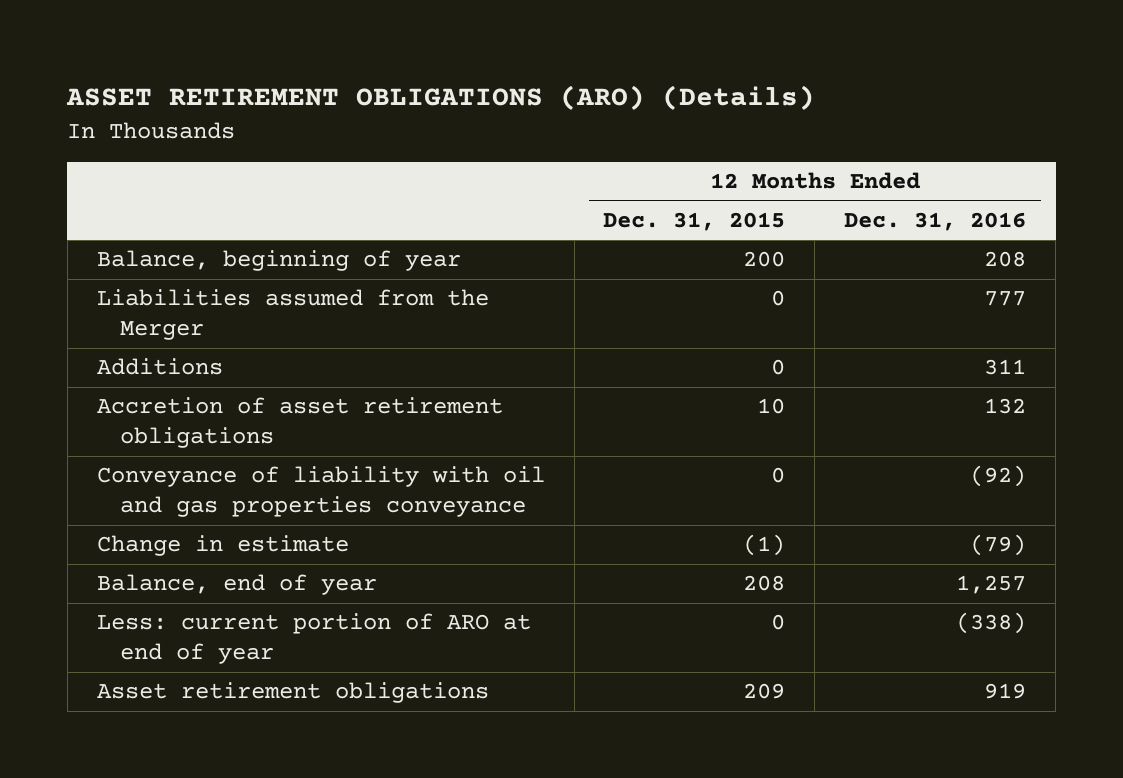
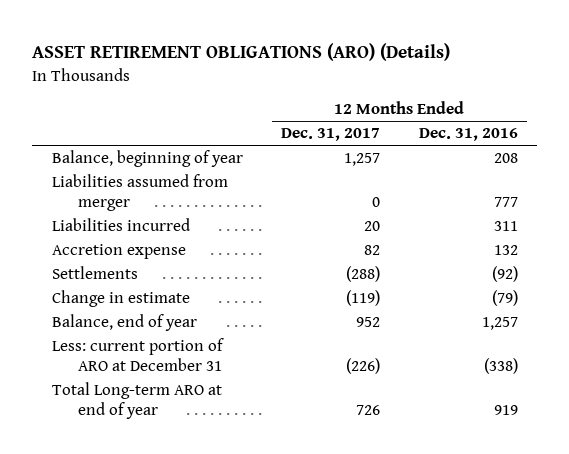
- | 12 Months Ended Dec. 31, 2015 | 12 Months Ended Dec. 31, 2016
+ | 12 Months Ended Dec. 31, 2017 | 12 Months Ended Dec. 31, 2016
- Liabilities assumed from the Merger | 0 | 777
- Additions | 0 | 311
- Accretion of asset retirement obligations | 10 | 132
- Conveyance of liability with oil and gas properties conveyance | 0 | (92)
+ Liabilities assumed from merger | 0 | 777
+ Liabilities incurred | 20 | 311
+ Accretion expense | 82 | 132
+ Settlements | (288) | (92)
- Less: current portion of ARO at end of year | 0 | (338)
- Asset retirement obligations | 209 | 919
+ Less: current portion of ARO at December 31 | (226) | (338)
+ Total Long-term ARO at end of year | 726 | 919

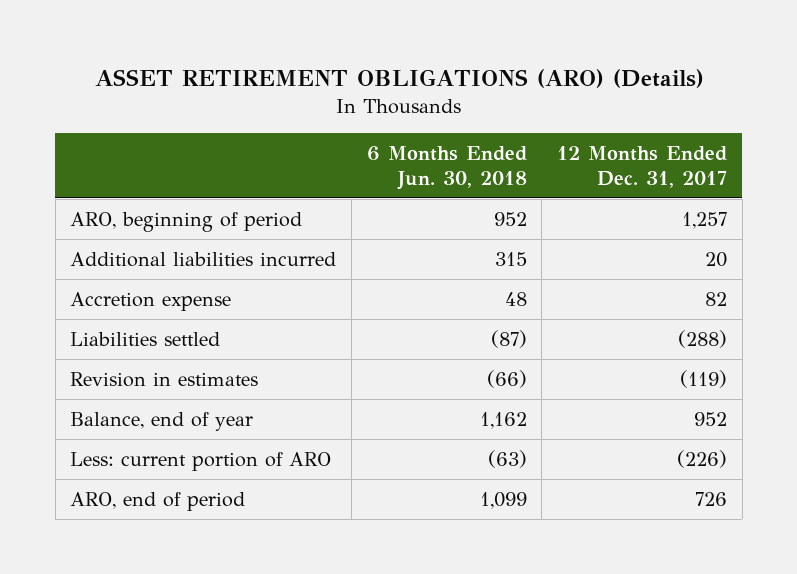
- | 12 Months Ended Dec. 31, 2017 | 12 Months Ended Dec. 31, 2016
+ | 6 Months Ended Jun. 30, 2018 | 12 Months Ended Dec. 31, 2017
- Balance, beginning of year | 1,257 | 208
- Liabilities assumed from merger | 0 | 777
- Liabilities incurred | 20 | 311
+ ARO, beginning of period | 952 | 1,257
+ Additional liabilities incurred | 315 | 20
- Settlements | (288) | (92)
- Change in estimate | (119) | (79)
+ Liabilities settled | (87) | (288)
+ Revision in estimates | (66) | (119)
- Less: current portion of ARO at December 31 | (226) | (338)
- Total Long-term ARO at end of year | 726 | 919
+ Less: current portion of ARO | (63) | (226)
+ ARO, end of period | 1,099 | 726

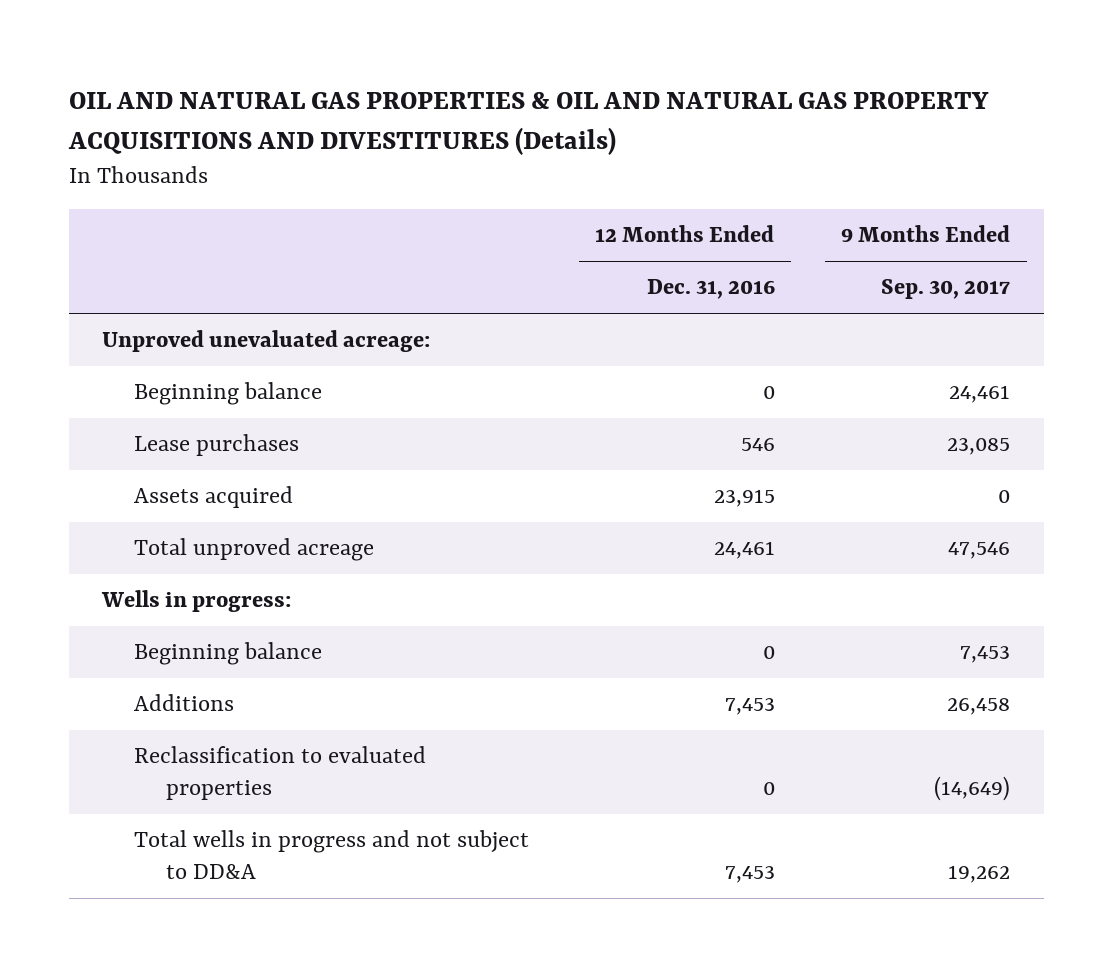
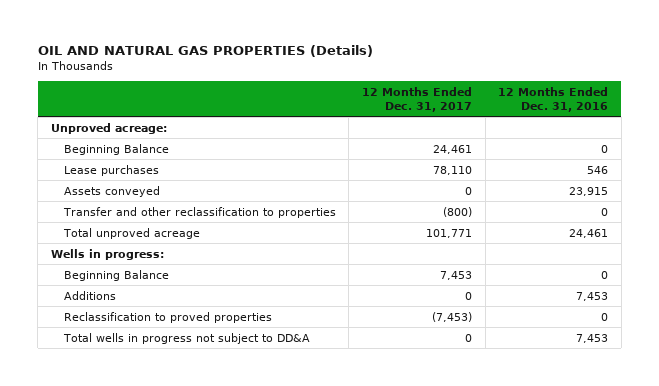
- OIL AND NATURAL GAS PROPERTIES & OIL AND NATURAL GAS PROPERTY ACQUISITIONS AND DIVESTITURES (Details)
+ OIL AND NATURAL GAS PROPERTIES (Details)
- | 12 Months Ended Dec. 31, 2016 | 9 Months Ended Sep. 30, 2017
+ | 12 Months Ended Dec. 31, 2017 | 12 Months Ended Dec. 31, 2016
- Unproved unevaluated acreage:
- Beginning balance | 0 | 24,461
+ Unproved acreage:
+ Beginning Balance | 24,461 | 0
- Assets acquired | 23,915 | 0
+ Assets conveyed | 0 | 23,915
+ Transfer and other reclassification to properties | (800) | 0
- Beginning balance | 0 | 7,453
+ Beginning Balance | 7,453 | 0
- Reclassification to evaluated properties | 0 | (14,649)
- Total wells in progress and not subject to DD&A | 7,453 | 19,262
+ Reclassification to proved properties | (7,453) | 0
+ Total wells in progress not subject to DD&A | 0 | 7,453

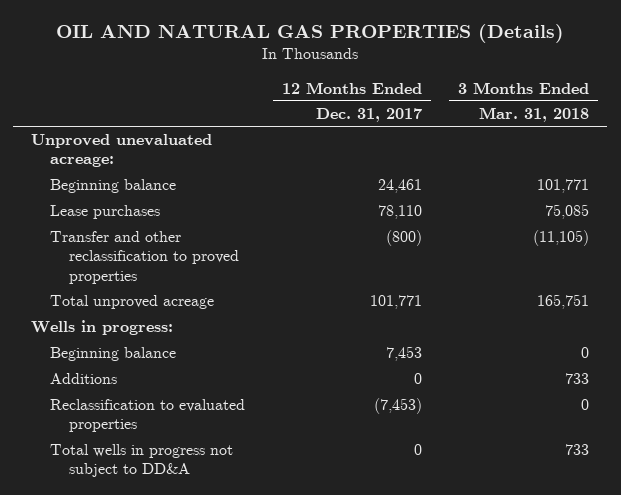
- | 12 Months Ended Dec. 31, 2017 | 12 Months Ended Dec. 31, 2016
+ | 12 Months Ended Dec. 31, 2017 | 3 Months Ended Mar. 31, 2018
- Unproved acreage:
- Beginning Balance | 24,461 | 0
+ Unproved unevaluated acreage:
+ Beginning balance | 24,461 | 101,771
- Assets conveyed | 0 | 23,915
- Transfer and other reclassification to properties | (800) | 0
+ Transfer and other reclassification to proved properties | (800) | (11,105)
- Beginning Balance | 7,453 | 0
+ Beginning balance | 7,453 | 0
- Reclassification to proved properties | (7,453) | 0
+ Reclassification to evaluated properties | (7,453) | 0

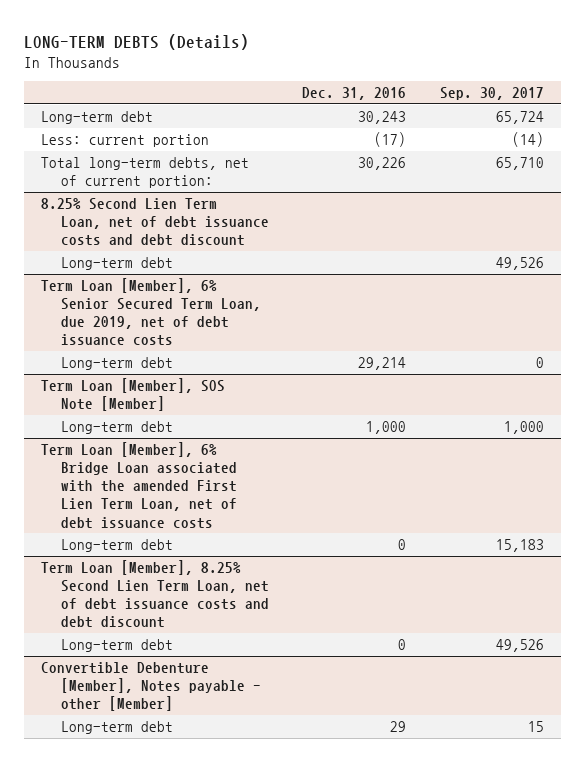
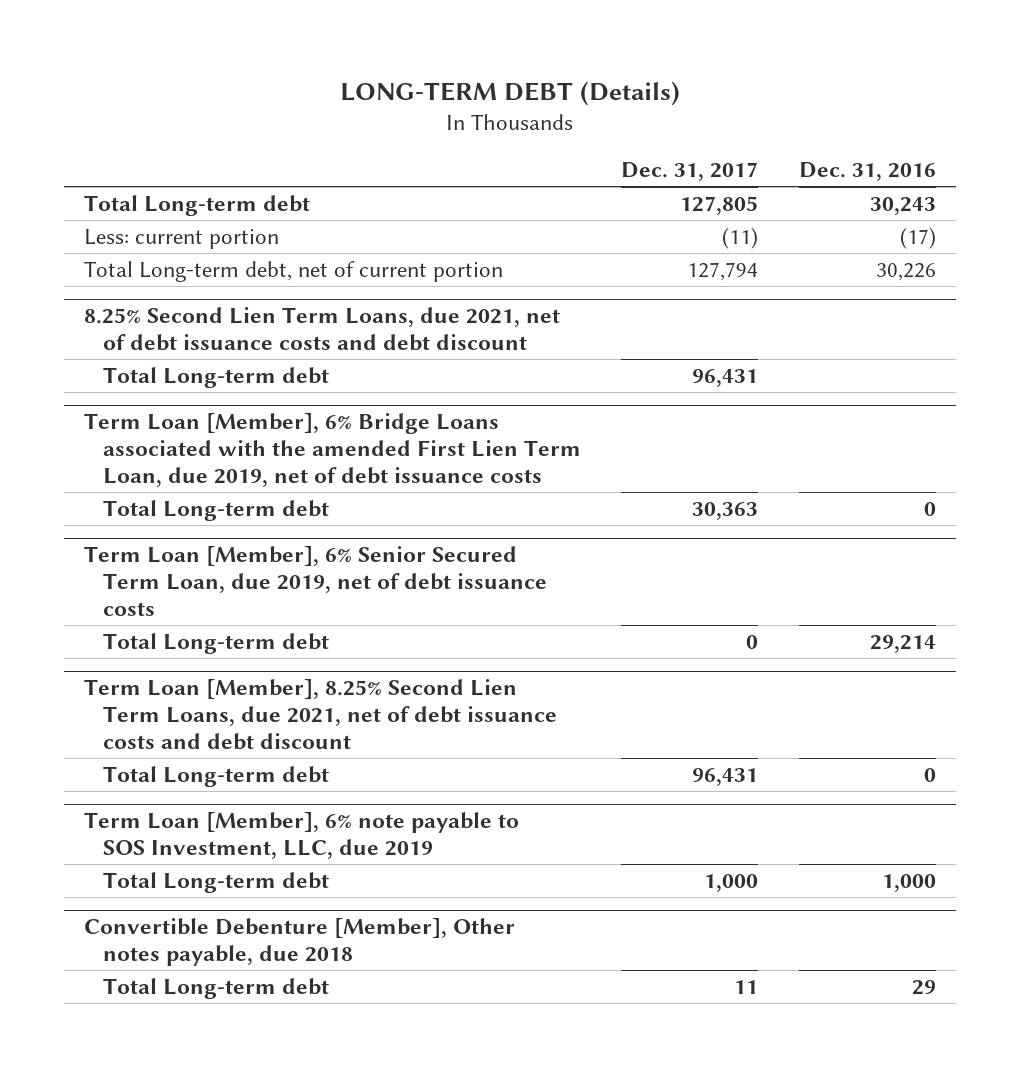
- LONG-TERM DEBTS (Details)
+ LONG-TERM DEBT (Details)
- | Dec. 31, 2016 | Sep. 30, 2017
+ | Dec. 31, 2017 | Dec. 31, 2016
- Long-term debt | 30,243 | 65,724
+ Total Long-term debt | 127,805 | 30,243
- Total long-term debts, net of current portion: | 30,226 | 65,710
- 8.25% Second Lien Term Loan, net of debt issuance costs and debt discount
- Long-term debt | | 49,526
+ Total Long-term debt, net of current portion | 127,794 | 30,226
+ 8.25% Second Lien Term Loans, due 2021, net of debt issuance costs and debt discount
+ Total Long-term debt | 96,431 |
+ Term Loan [Member], 6% Bridge Loans associated with the amended First Lien Term Loan, due 2019, net of debt issuance costs
+ Total Long-term debt | 30,363 | 0
@ Term Loan [Member], 6% Senior Secured Term Loan, due 2019, net of debt issuance costs
- Long-term debt | 29,214 | 0
- Term Loan [Member], SOS Note [Member]
- Long-term debt | 1,000 | 1,000
- Term Loan [Member], 6% Bridge Loan associated with the amended First Lien Term Loan, net of debt issuance costs
- Long-term debt | 0 | 15,183
- Term Loan [Member], 8.25% Second Lien Term Loan, net of debt issuance costs and debt discount
- Long-term debt | 0 | 49,526
- Convertible Debenture [Member], Notes payable - other [Member]
- Long-term debt | 29 | 15
@ Term Loan [Member], 6% Senior Secured Term Loan, due 2019, net of debt issuance costs
+ Total Long-term debt | 0 | 29,214
+ Term Loan [Member], 8.25% Second Lien Term Loans, due 2021, net of debt issuance costs and debt discount
+ Total Long-term debt | 96,431 | 0
+ Term Loan [Member], 6% note payable to SOS Investment, LLC, due 2019
+ Total Long-term debt | 1,000 | 1,000
+ Convertible Debenture [Member], Other notes payable, due 2018
+ Total Long-term debt | 11 | 29

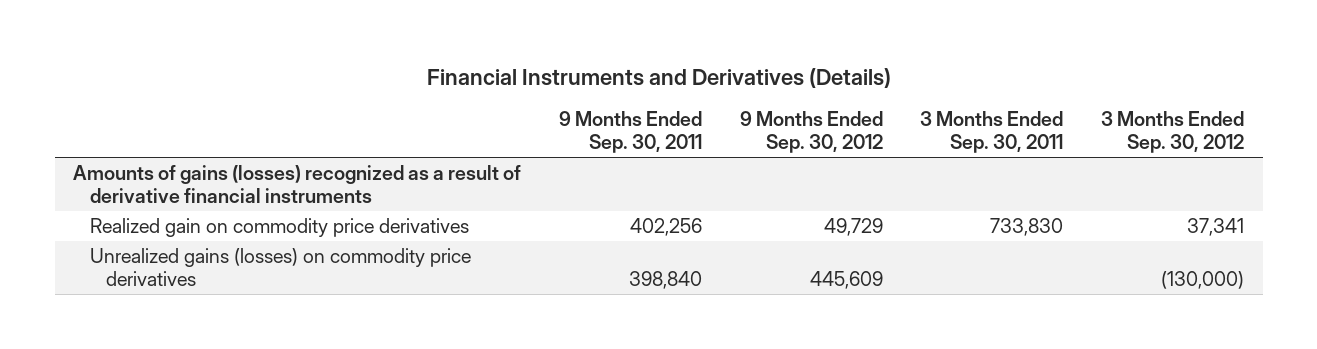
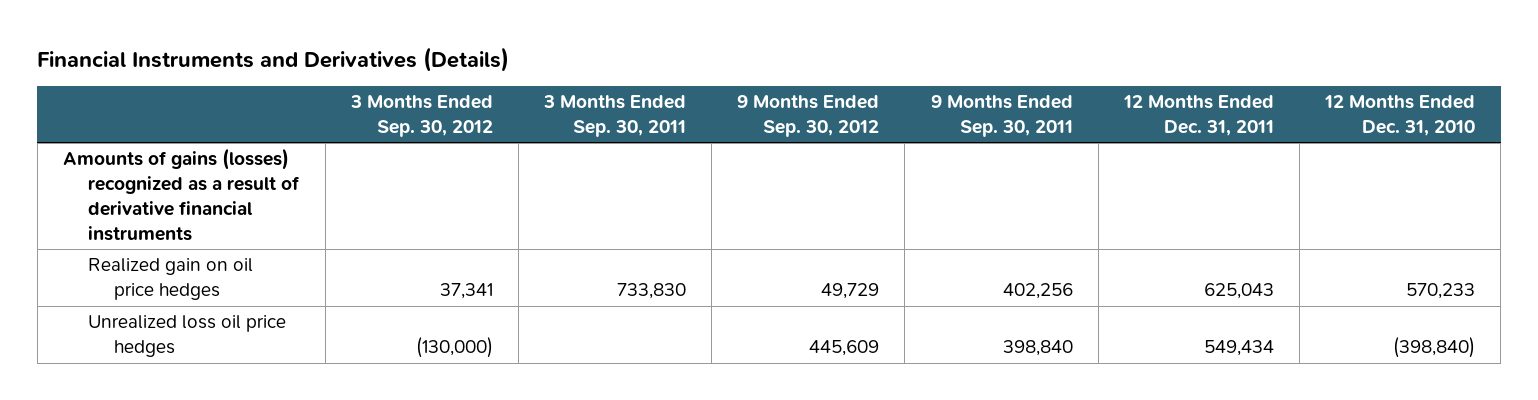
- | 9 Months Ended Sep. 30, 2011 | 9 Months Ended Sep. 30, 2012 | 3 Months Ended Sep. 30, 2011 | 3 Months Ended Sep. 30, 2012
+ | 3 Months Ended Sep. 30, 2012 | 3 Months Ended Sep. 30, 2011 | 9 Months Ended Sep. 30, 2012 | 9 Months Ended Sep. 30, 2011 | 12 Months Ended Dec. 31, 2011 | 12 Months Ended Dec. 31, 2010
- Realized gain on commodity price derivatives | 402,256 | 49,729 | 733,830 | 37,341
- Unrealized gains (losses) on commodity price derivatives | 398,840 | 445,609 | | (130,000)
+ Realized gain on oil price hedges | 37,341 | 733,830 | 49,729 | 402,256 | 625,043 | 570,233
+ Unrealized loss oil price hedges | (130,000) | | 445,609 | 398,840 | 549,434 | (398,840)

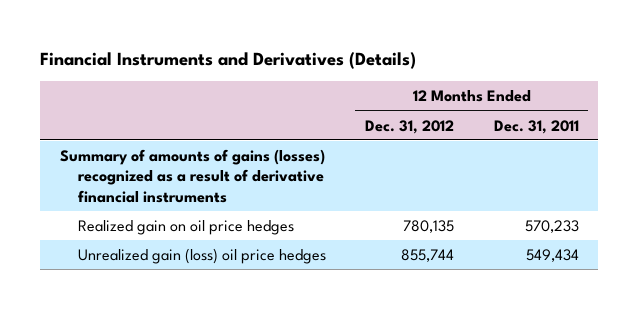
- | 3 Months Ended Sep. 30, 2012 | 3 Months Ended Sep. 30, 2011 | 9 Months Ended Sep. 30, 2012 | 9 Months Ended Sep. 30, 2011 | 12 Months Ended Dec. 31, 2011 | 12 Months Ended Dec. 31, 2010
+ | 12 Months Ended Dec. 31, 2012 | 12 Months Ended Dec. 31, 2011
- Amounts of gains (losses) recognized as a result of derivative financial instruments
- Realized gain on oil price hedges | 37,341 | 733,830 | 49,729 | 402,256 | 625,043 | 570,233
- Unrealized loss oil price hedges | (130,000) | | 445,609 | 398,840 | 549,434 | (398,840)
+ Summary of amounts of gains (losses) recognized as a result of derivative financial instruments
+ Realized gain on oil price hedges | 780,135 | 570,233
+ Unrealized gain (loss) oil price hedges | 855,744 | 549,434

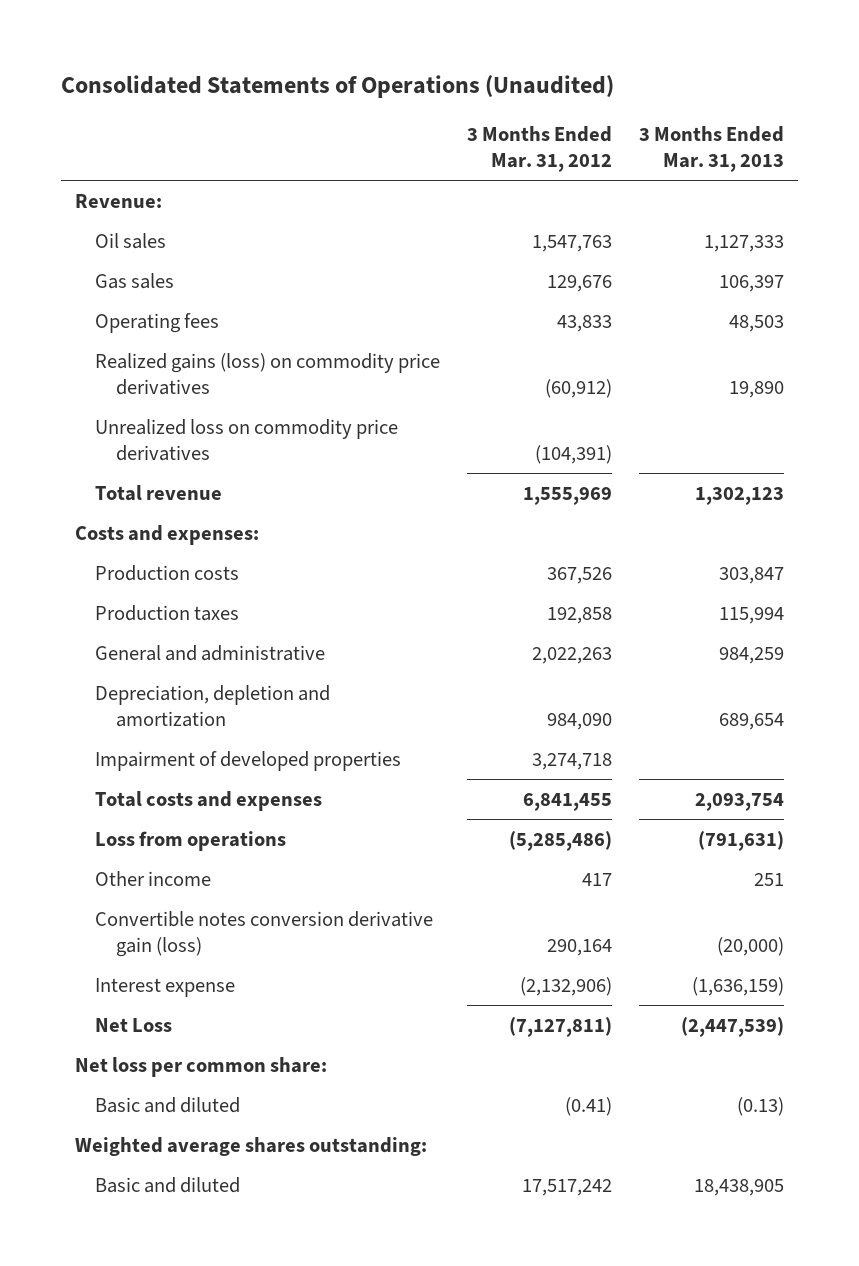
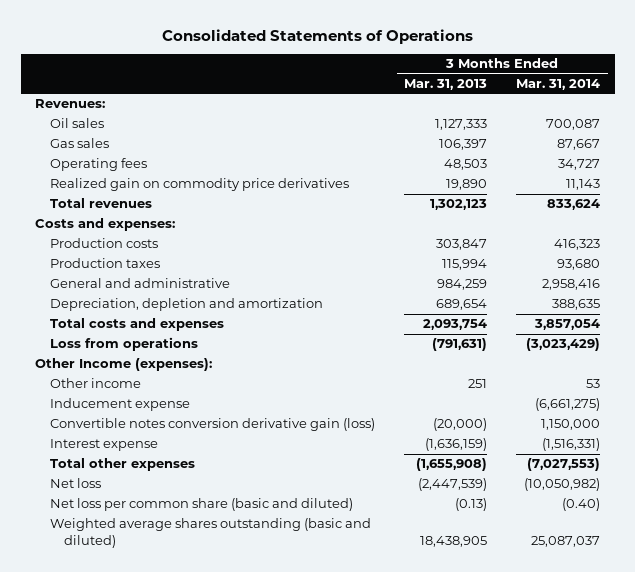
- Consolidated Statements of Operations (Unaudited)
+ Consolidated Statements of Operations
- | 3 Months Ended Mar. 31, 2012 | 3 Months Ended Mar. 31, 2013
+ | 3 Months Ended Mar. 31, 2013 | 3 Months Ended Mar. 31, 2014
- Revenue:
+ Revenues:
- Realized gains (loss) on commodity price derivatives | (60,912) | 19,890
- Unrealized loss on commodity price derivatives | (104,391) |
- Total revenue | 1,555,969 | 1,302,123
+ Realized gain on commodity price derivatives | 19,890 | 11,143
+ Total revenues | 1,302,123 | 833,624
- Impairment of developed properties | 3,274,718 |
+ Other Income (expenses):
+ Inducement expense | | (6,661,275)
- Net Loss | (7,127,811) | (2,447,539)
- Net loss per common share:
- Basic and diluted | (0.41) | (0.13)
- Weighted average shares outstanding:
- Basic and diluted | 17,517,242 | 18,438,905
+ Total other expenses | (1,655,908) | (7,027,553)
+ Net loss | (2,447,539) | (10,050,982)
+ Net loss per common share (basic and diluted) | (0.13) | (0.40)
+ Weighted average shares outstanding (basic and diluted) | 18,438,905 | 25,087,037

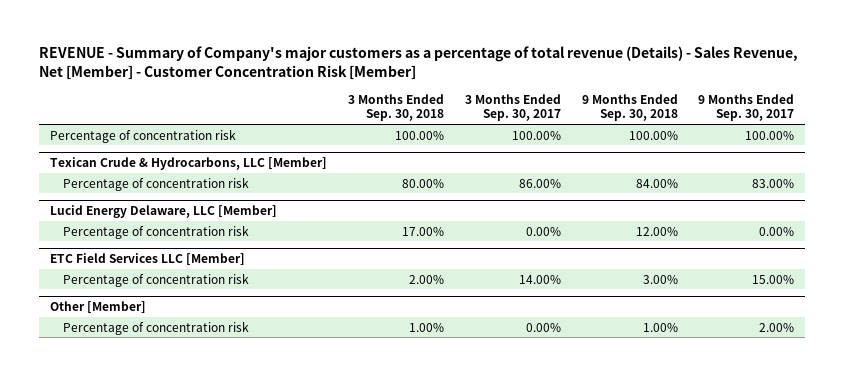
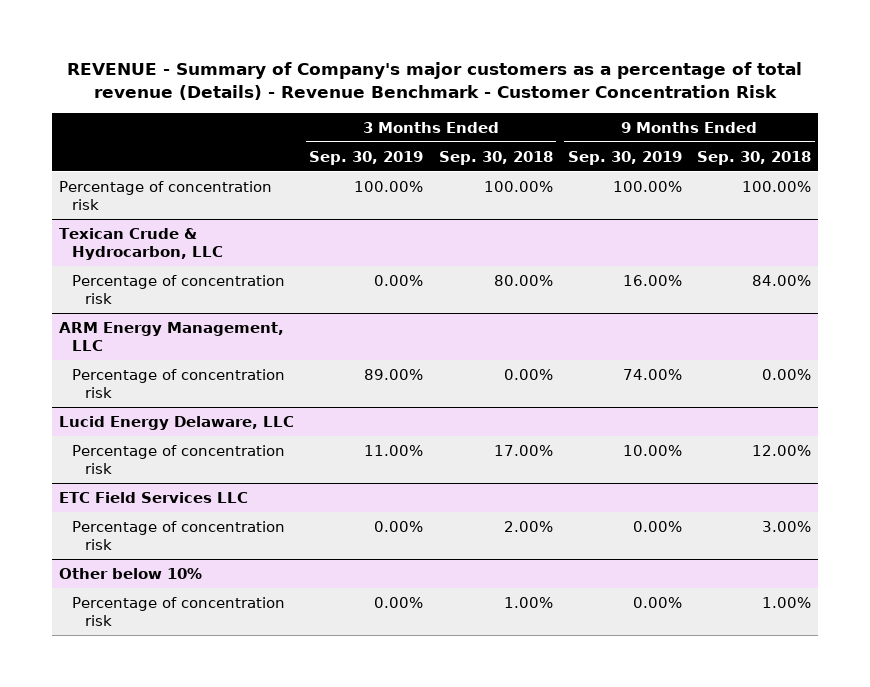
- REVENUE - Summary of Company's major customers as a percentage of total revenue (Details) - Sales Revenue, Net [Member] - Customer Concentration Risk [Member]
+ REVENUE - Summary of Company's major customers as a percentage of total revenue (Details) - Revenue Benchmark - Customer Concentration Risk
- | 3 Months Ended Sep. 30, 2018 | 3 Months Ended Sep. 30, 2017 | 9 Months Ended Sep. 30, 2018 | 9 Months Ended Sep. 30, 2017
+ | 3 Months Ended Sep. 30, 2019 | 3 Months Ended Sep. 30, 2018 | 9 Months Ended Sep. 30, 2019 | 9 Months Ended Sep. 30, 2018
- Texican Crude & Hydrocarbons, LLC [Member]
+ Texican Crude & Hydrocarbon, LLC
- Lucid Energy Delaware, LLC [Member]
+ ARM Energy Management, LLC
+ Percentage of concentration risk | 89.00% | 0.00% | 74.00% | 0.00%
+ Lucid Energy Delaware, LLC
- ETC Field Services LLC [Member]
+ ETC Field Services LLC
- Other [Member]
+ Other below 10%

